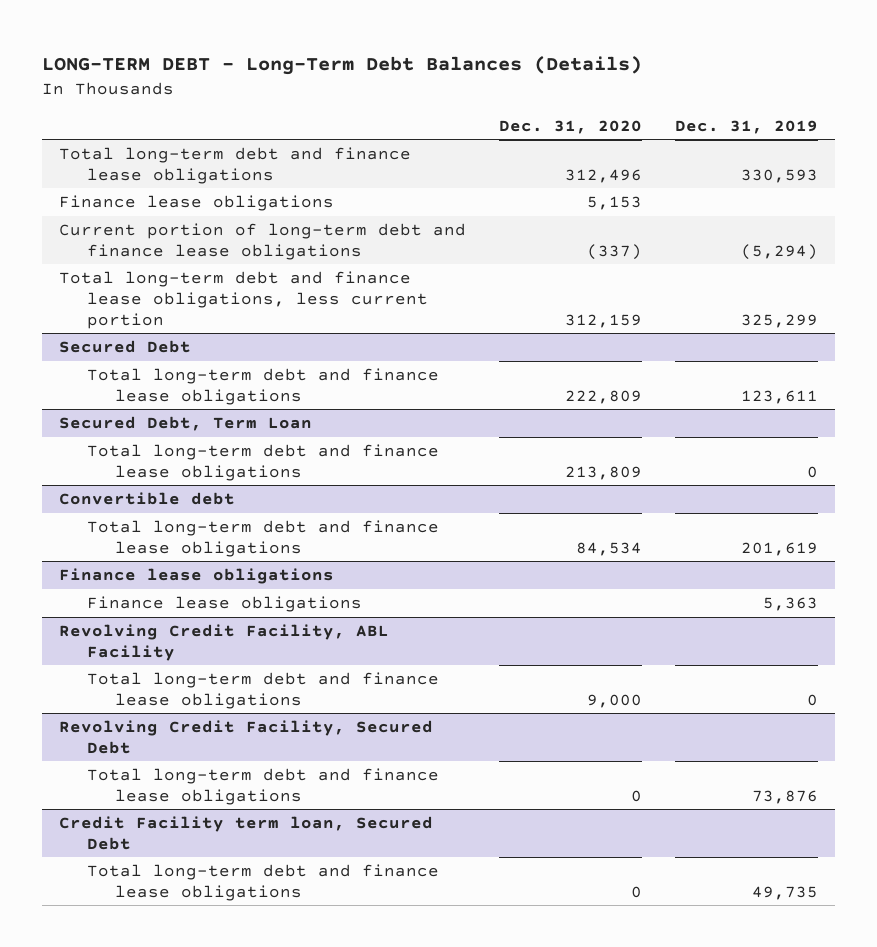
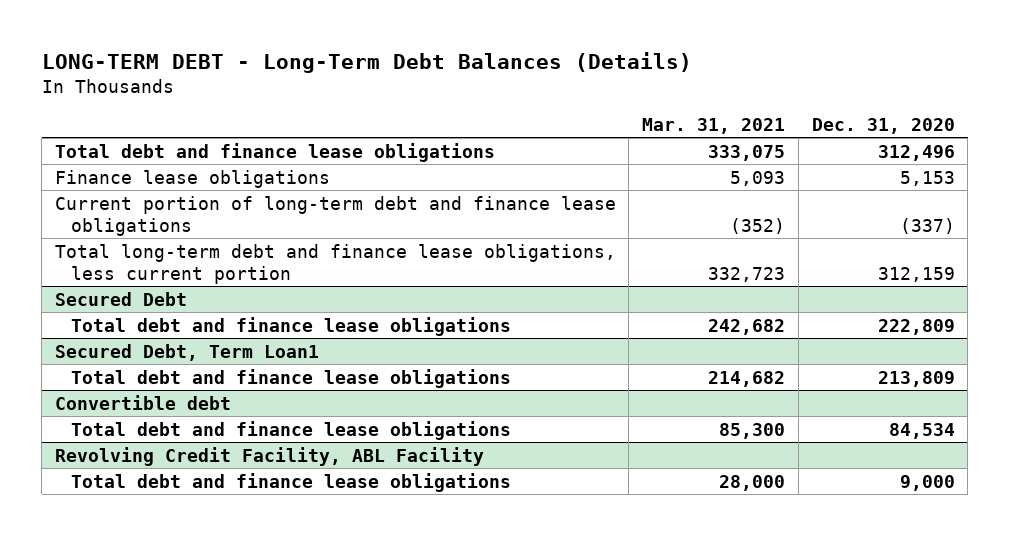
- | Dec. 31, 2020 | Dec. 31, 2019
+ | Mar. 31, 2021 | Dec. 31, 2020
- Total long-term debt and finance lease obligations | 312,496 | 330,593
+ Total debt and finance lease obligations | 333,075 | 312,496
@ Secured Debt
- Total long-term debt and finance lease obligations | 222,809 | 123,611
- Secured Debt, Term Loan
- Total long-term debt and finance lease obligations | 213,809 | 0
@ Secured Debt
+ Total debt and finance lease obligations | 242,682 | 222,809
+ Secured Debt, Term Loan1
+ Total debt and finance lease obligations | 214,682 | 213,809
@ Convertible debt
- Total long-term debt and finance lease obligations | 84,534 | 201,619
- Finance lease obligations
- Finance lease obligations | | 5,363
@ Convertible debt
+ Total debt and finance lease obligations | 85,300 | 84,534
@ Revolving Credit Facility, ABL Facility
- Total long-term debt and finance lease obligations | 9,000 | 0
- Revolving Credit Facility, Secured Debt
- Total long-term debt and finance lease obligations | 0 | 73,876
- Credit Facility term loan, Secured Debt
- Total long-term debt and finance lease obligations | 0 | 49,735
@ Revolving Credit Facility, ABL Facility
+ Total debt and finance lease obligations | 28,000 | 9,000

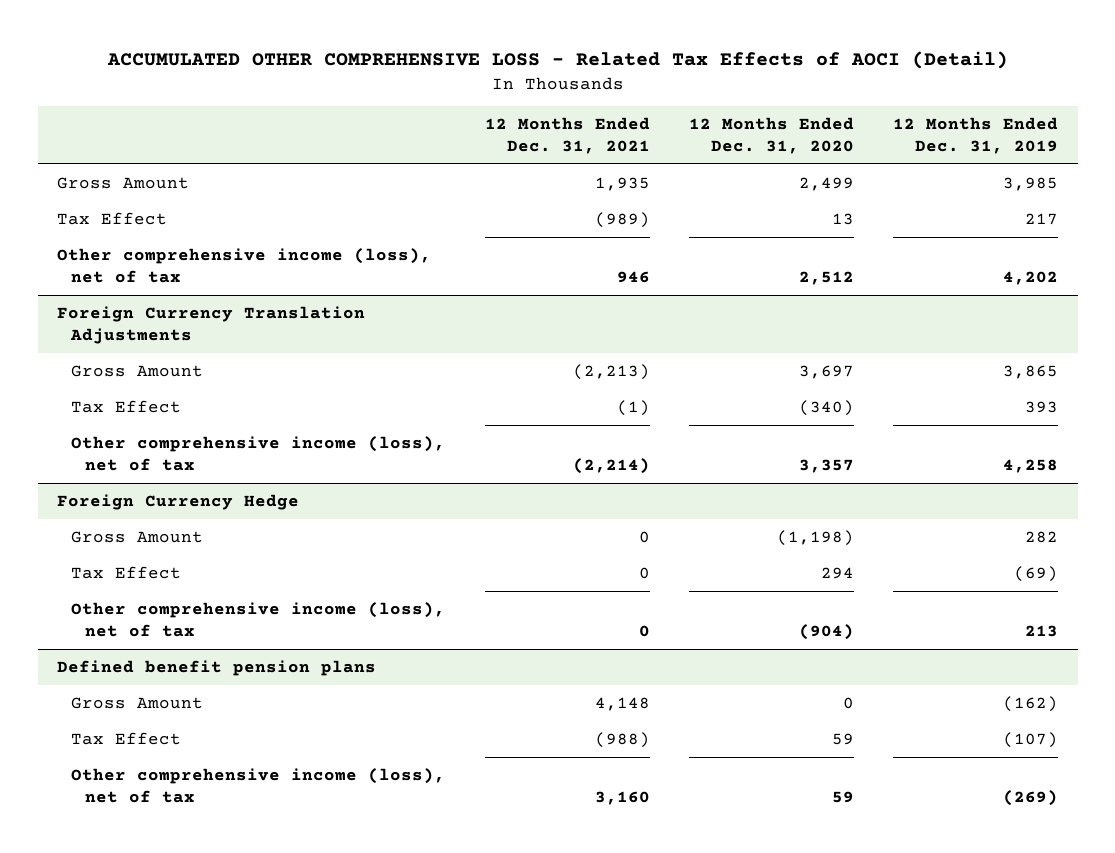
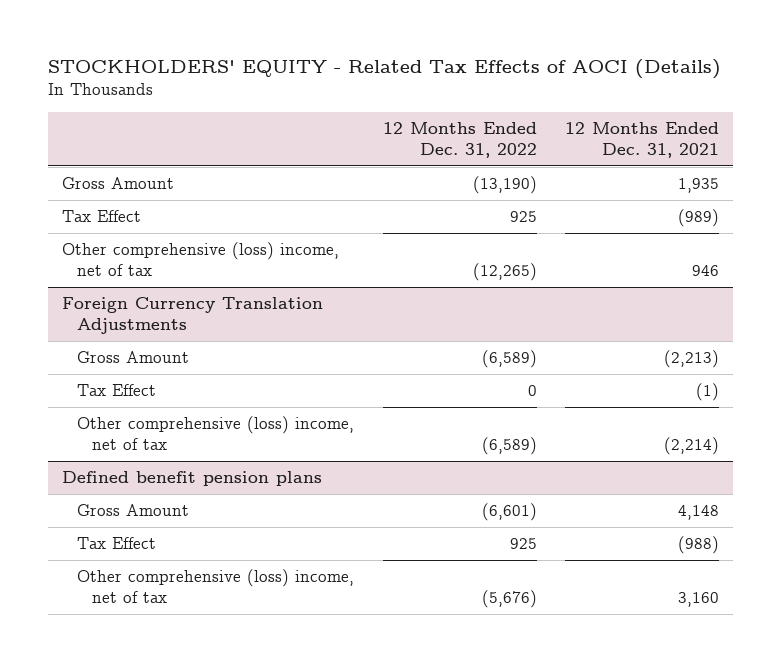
- ACCUMULATED OTHER COMPREHENSIVE LOSS - Related Tax Effects of AOCI (Detail)
+ STOCKHOLDERS' EQUITY - Related Tax Effects of AOCI (Details)
- | 12 Months Ended Dec. 31, 2021 | 12 Months Ended Dec. 31, 2020 | 12 Months Ended Dec. 31, 2019
+ | 12 Months Ended Dec. 31, 2022 | 12 Months Ended Dec. 31, 2021
- Other comprehensive income (loss), net of tax | 946 | 2,512 | 4,202
+ Other comprehensive (loss) income, net of tax | (12,265) | 946
@ Foreign Currency Translation Adjustments
- Other comprehensive income (loss), net of tax | (2,214) | 3,357 | 4,258
- Foreign Currency Hedge
- Gross Amount | 0 | (1,198) | 282
- Tax Effect | 0 | 294 | (69)
- Other comprehensive income (loss), net of tax | 0 | (904) | 213
@ Foreign Currency Translation Adjustments
+ Other comprehensive (loss) income, net of tax | (6,589) | (2,214)
@ Defined benefit pension plans
- Other comprehensive income (loss), net of tax | 3,160 | 59 | (269)
+ Other comprehensive (loss) income, net of tax | (5,676) | 3,160

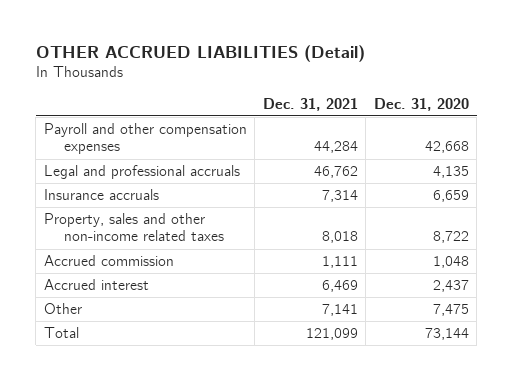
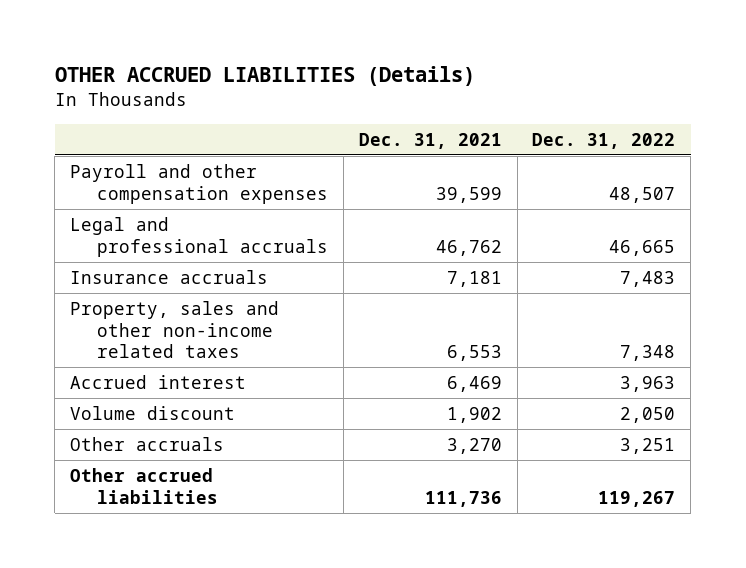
- OTHER ACCRUED LIABILITIES (Detail)
+ OTHER ACCRUED LIABILITIES (Details)
- | Dec. 31, 2021 | Dec. 31, 2020
+ | Dec. 31, 2021 | Dec. 31, 2022
- Payroll and other compensation expenses | 44,284 | 42,668
+ Payroll and other compensation expenses | 39,599 | 48,507
- Insurance accruals | 7,314 | 6,659
- Property, sales and other non-income related taxes | 8,018 | 8,722
- Accrued commission | 1,111 | 1,048
+ Insurance accruals | 7,181 | 7,483
+ Property, sales and other non-income related taxes | 6,553 | 7,348
- Other | 7,141 | 7,475
- Total | 121,099 | 73,144
+ Volume discount | 1,902 | 2,050
+ Other accruals | 3,270 | 3,251
+ Other accrued liabilities | 111,736 | 119,267

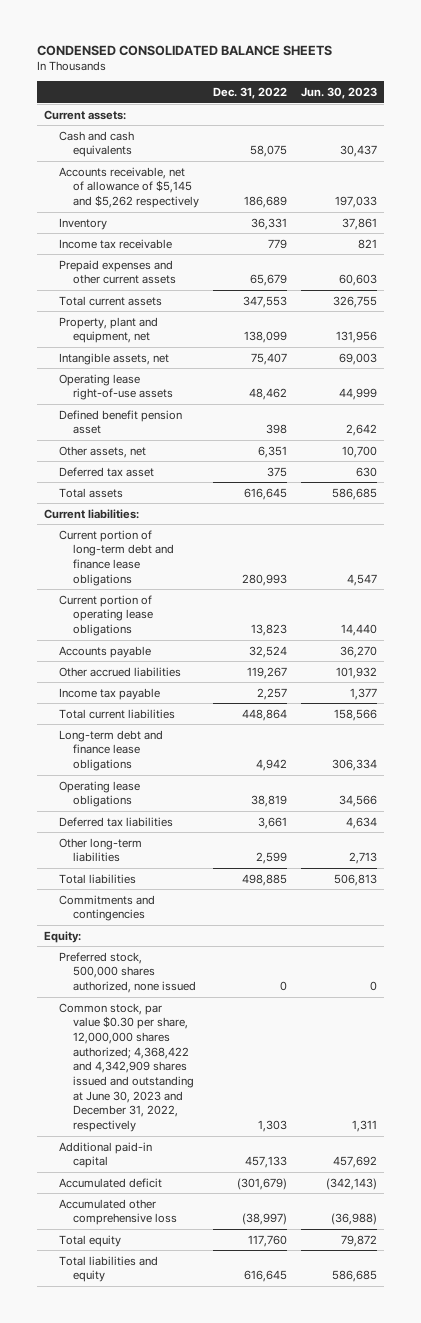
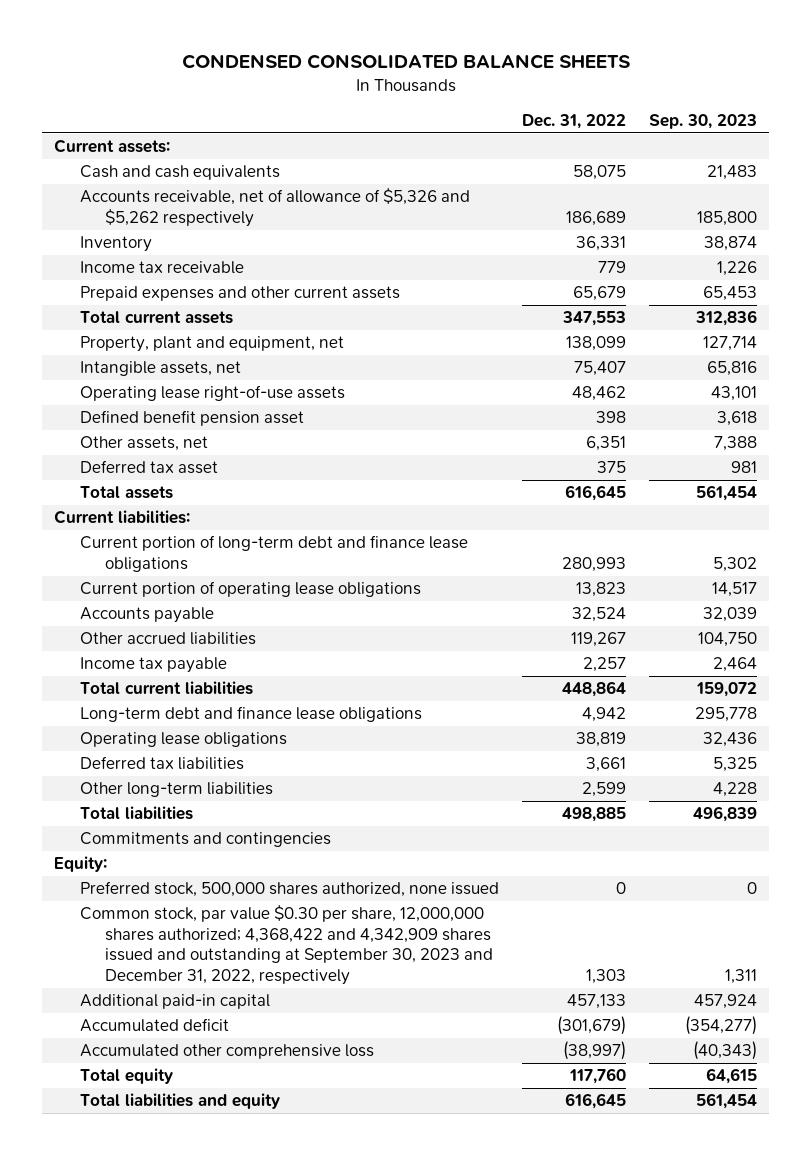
- | Dec. 31, 2022 | Jun. 30, 2023
+ | Dec. 31, 2022 | Sep. 30, 2023
- Accounts receivable, net of allowance of $5,145 and $5,262 respectively | 186,689 | 197,033
+ Accounts receivable, net of allowance of $5,326 and $5,262 respectively | 186,689 | 185,800
- Common stock, par value $0.30 per share, 12,000,000 shares authorized; 4,368,422 and 4,342,909 shares issued and outstanding at June 30, 2023 and December 31, 2022, respectively | 1,303 | 1,311
+ Common stock, par value $0.30 per share, 12,000,000 shares authorized; 4,368,422 and 4,342,909 shares issued and outstanding at September 30, 2023 and December 31, 2022, respectively | 1,303 | 1,311

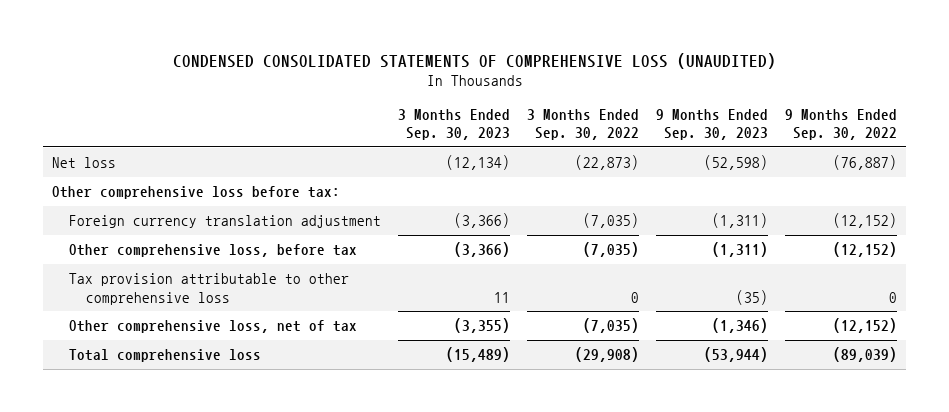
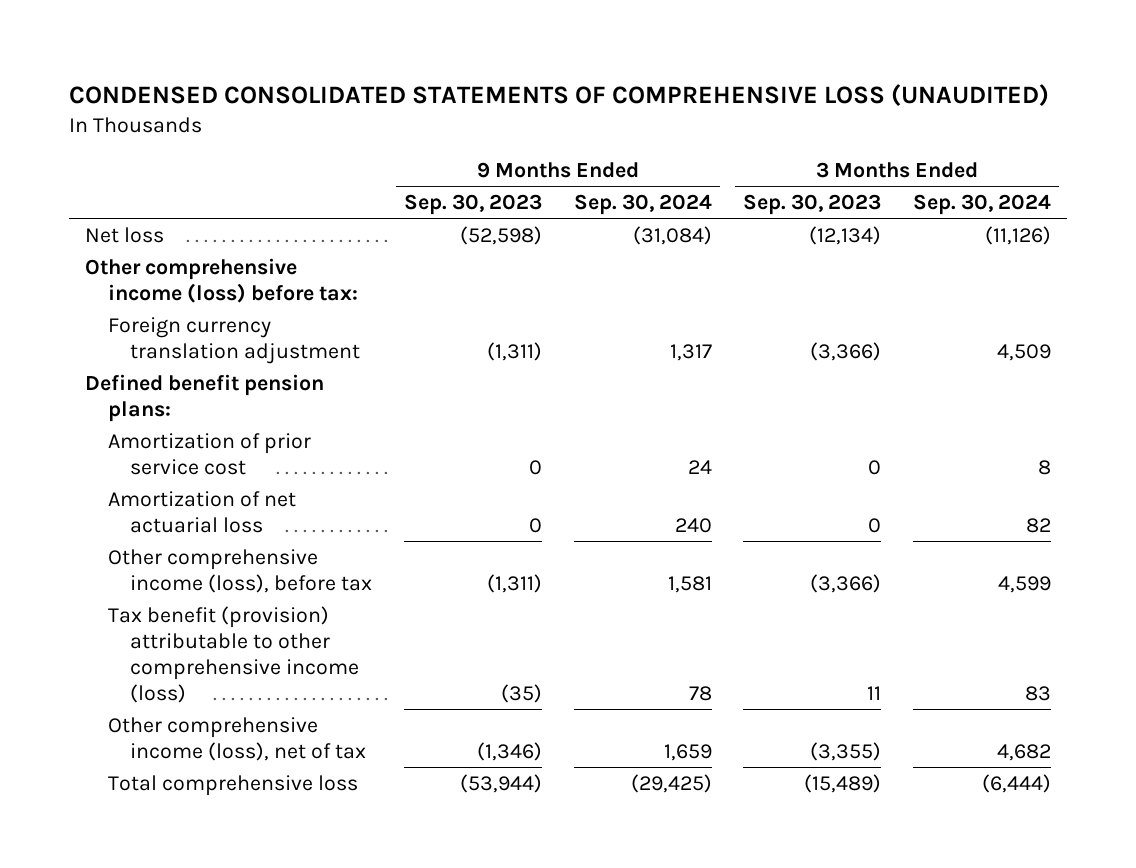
- | 3 Months Ended Sep. 30, 2023 | 3 Months Ended Sep. 30, 2022 | 9 Months Ended Sep. 30, 2023 | 9 Months Ended Sep. 30, 2022
+ | 9 Months Ended Sep. 30, 2023 | 9 Months Ended Sep. 30, 2024 | 3 Months Ended Sep. 30, 2023 | 3 Months Ended Sep. 30, 2024
- Other comprehensive loss before tax:
+ Other comprehensive income (loss) before tax:
- Other comprehensive loss, before tax | (3,366) | (7,035) | (1,311) | (12,152)
- Tax provision attributable to other comprehensive loss | 11 | 0 | (35) | 0
- Other comprehensive loss, net of tax | (3,355) | (7,035) | (1,346) | (12,152)
+ Defined benefit pension plans:
+ Amortization of prior service cost | 0 | 24 | 0 | 8
+ Amortization of net actuarial loss | 0 | 240 | 0 | 82
+ Other comprehensive income (loss), before tax | (1,311) | 1,581 | (3,366) | 4,599
+ Tax benefit (provision) attributable to other comprehensive income (loss) | (35) | 78 | 11 | 83
+ Other comprehensive income (loss), net of tax | (1,346) | 1,659 | (3,355) | 4,682

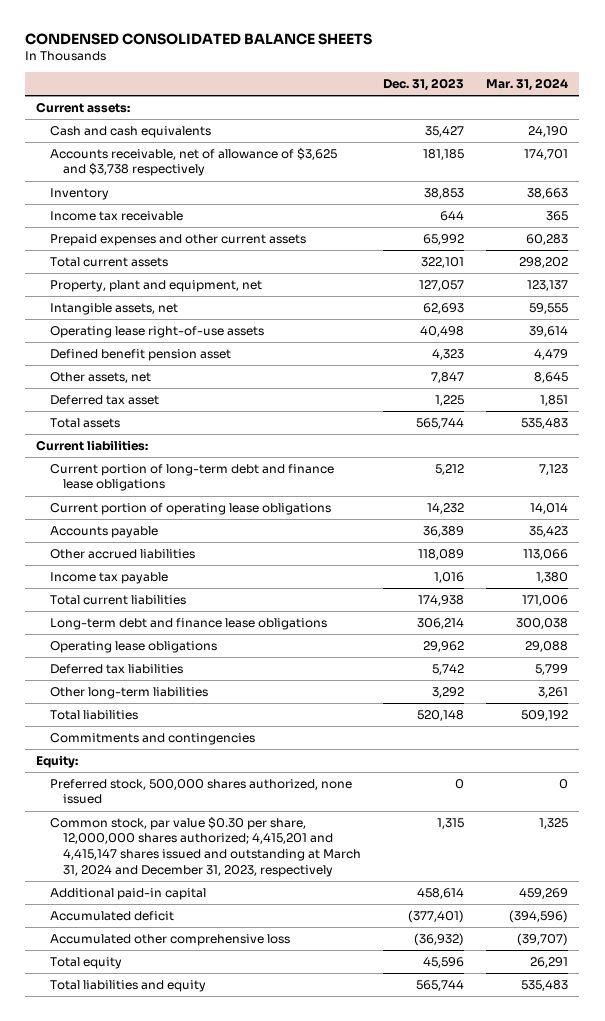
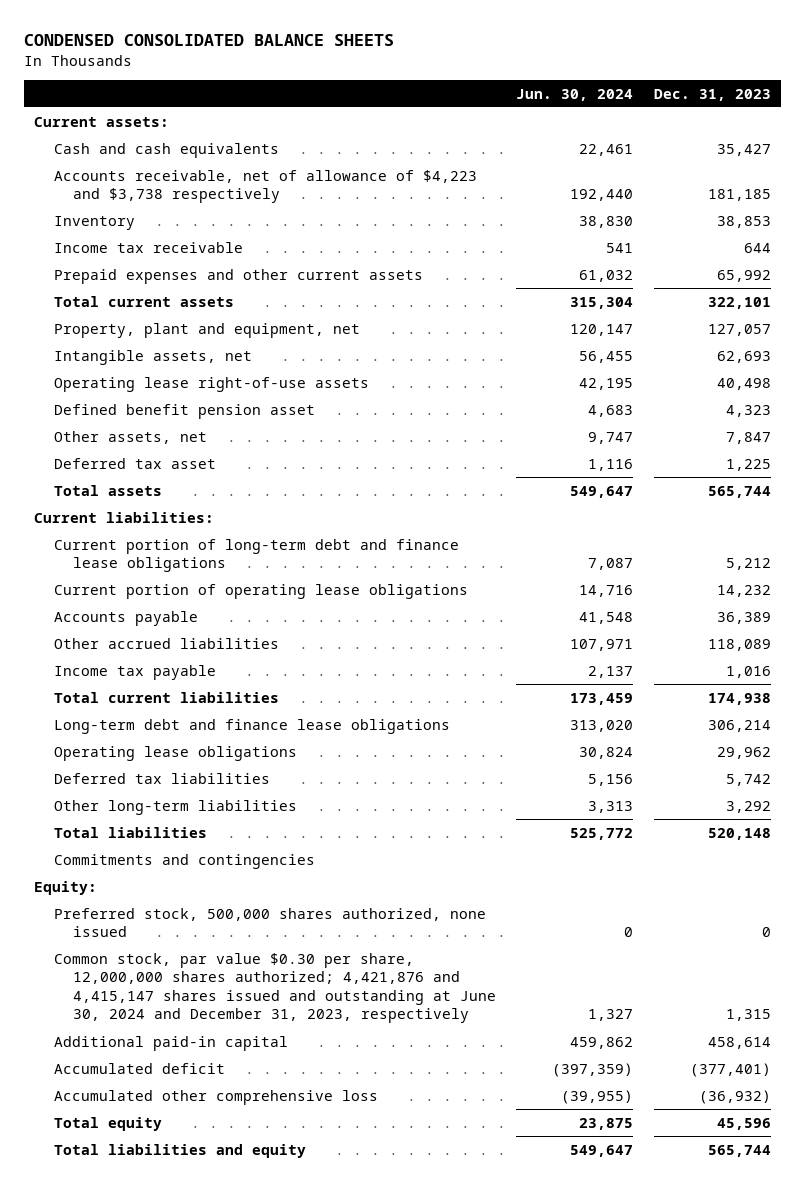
- | Dec. 31, 2023 | Mar. 31, 2024
+ | Jun. 30, 2024 | Dec. 31, 2023
- Accounts receivable, net of allowance of $3,625 and $3,738 respectively | 181,185 | 174,701
+ Accounts receivable, net of allowance of $4,223 and $3,738 respectively | 192,440 | 181,185
- Common stock, par value $0.30 per share, 12,000,000 shares authorized; 4,415,201 and 4,415,147 shares issued and outstanding at March 31, 2024 and December 31, 2023, respectively | 1,315 | 1,325
+ Common stock, par value $0.30 per share, 12,000,000 shares authorized; 4,421,876 and 4,415,147 shares issued and outstanding at June 30, 2024 and December 31, 2023, respectively | 1,327 | 1,315

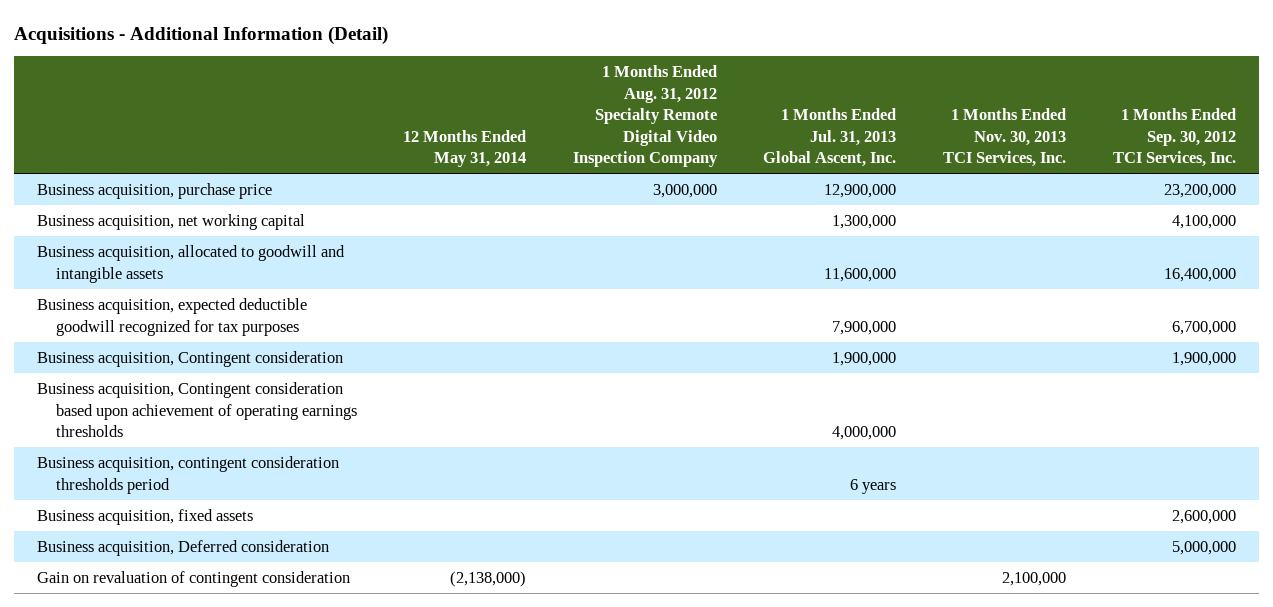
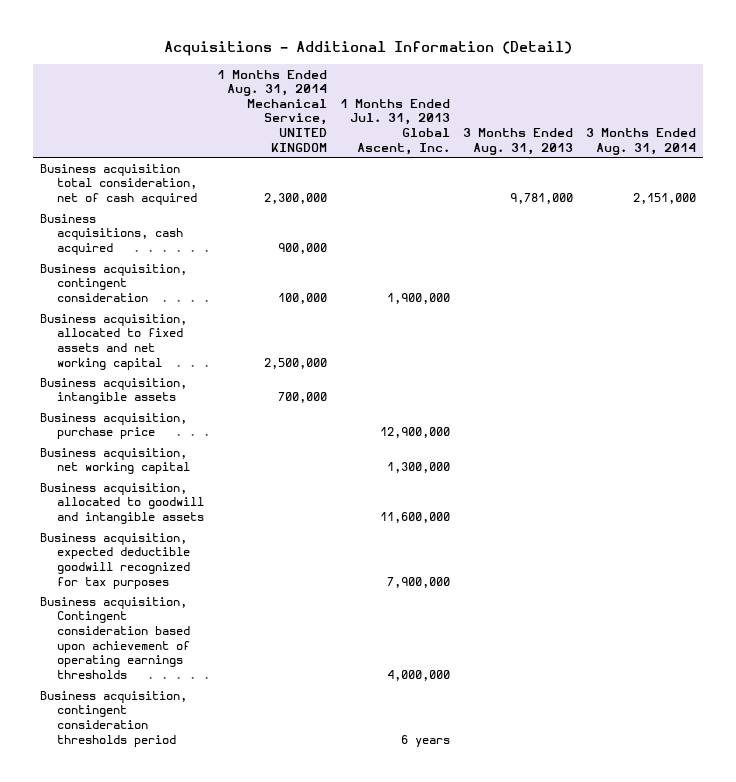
- | 12 Months Ended May 31, 2014 | 1 Months Ended Aug. 31, 2012 Specialty Remote Digital Video Inspection Company | 1 Months Ended Jul. 31, 2013 Global Ascent, Inc. | 1 Months Ended Nov. 30, 2013 TCI Services, Inc. | 1 Months Ended Sep. 30, 2012 TCI Services, Inc.
+ | 1 Months Ended Aug. 31, 2014 Mechanical Service, UNITED KINGDOM | 1 Months Ended Jul. 31, 2013 Global Ascent, Inc. | 3 Months Ended Aug. 31, 2013 | 3 Months Ended Aug. 31, 2014
+ Business acquisition total consideration, net of cash acquired | 2,300,000 | | 9,781,000 | 2,151,000
+ Business acquisitions, cash acquired | 900,000 | | |
+ Business acquisition, contingent consideration | 100,000 | 1,900,000 | |
+ Business acquisition, allocated to fixed assets and net working capital | 2,500,000 | | |
+ Business acquisition, intangible assets | 700,000 | | |
- Business acquisition, Contingent consideration | | | 1,900,000 | | 1,900,000
- Business acquisition, fixed assets | | | | | 2,600,000
- Business acquisition, Deferred consideration | | | | | 5,000,000
- Gain on revaluation of contingent consideration | (2,138,000) | | | 2,100,000 |

